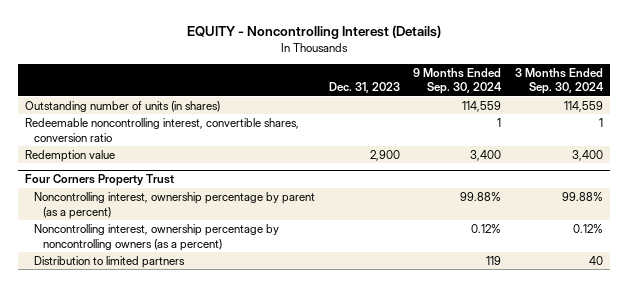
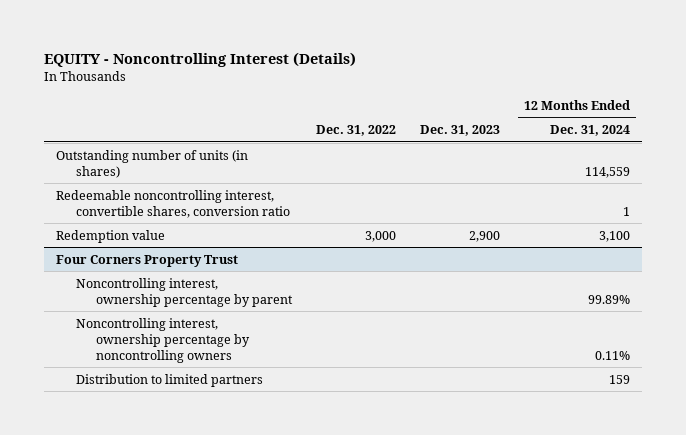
- | Dec. 31, 2023 | 9 Months Ended Sep. 30, 2024 | 3 Months Ended Sep. 30, 2024
+ | Dec. 31, 2022 | Dec. 31, 2023 | 12 Months Ended Dec. 31, 2024
@ Four Corners Property Trust
- Noncontrolling interest, ownership percentage by parent (as a percent) | | 99.88% | 99.88%
- Noncontrolling interest, ownership percentage by noncontrolling owners (as a percent) | | 0.12% | 0.12%
+ Noncontrolling interest, ownership percentage by parent | | | 99.89%
+ Noncontrolling interest, ownership percentage by noncontrolling owners | | | 0.11%

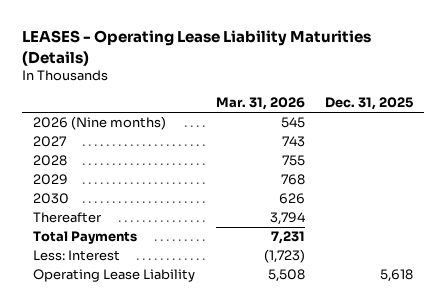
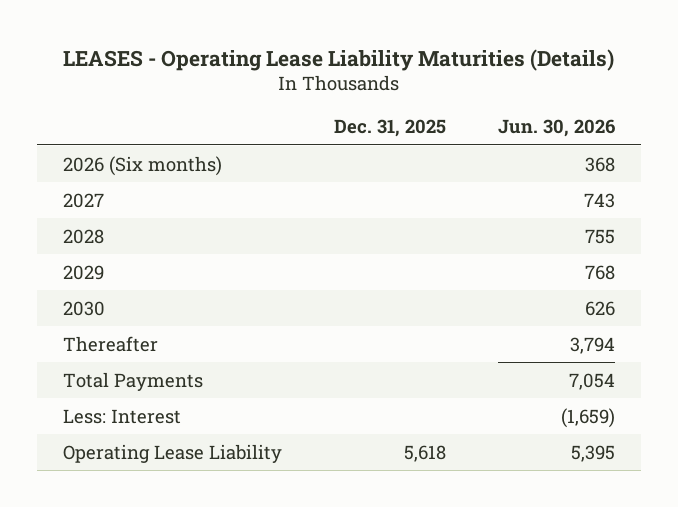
- | Mar. 31, 2026 | Dec. 31, 2025
+ | Dec. 31, 2025 | Jun. 30, 2026
- 2026 (Nine months) | 545 |
+ 2026 (Six months) | | 368

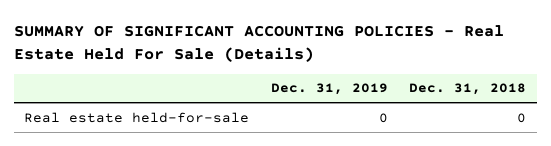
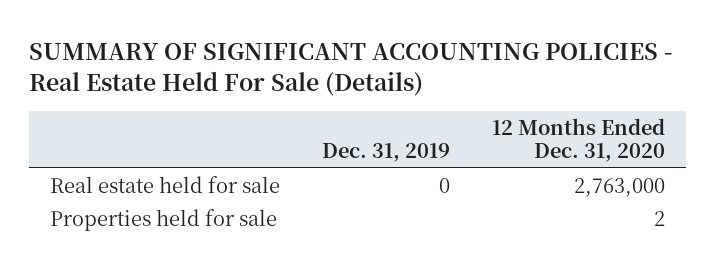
- | Dec. 31, 2019 | Dec. 31, 2018
+ | Dec. 31, 2019 | 12 Months Ended Dec. 31, 2020
- Real estate held-for-sale | 0 | 0
+ Real estate held for sale | 0 | 2,763,000
+ Properties held for sale | | 2

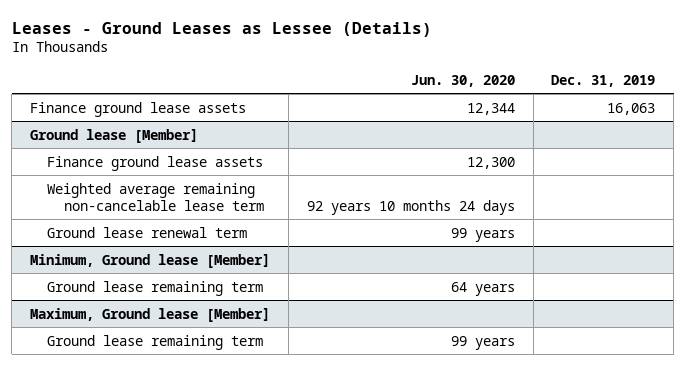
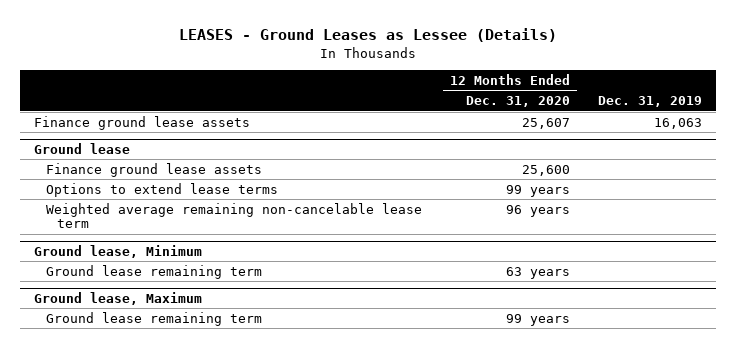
- Leases - Ground Leases as Lessee (Details)
+ LEASES - Ground Leases as Lessee (Details)
- | Jun. 30, 2020 | Dec. 31, 2019
+ | 12 Months Ended Dec. 31, 2020 | Dec. 31, 2019
- Ground lease [Member]
+ Ground lease
+ Options to extend lease terms | 99 years |
- Ground lease renewal term | 99 years |
- Minimum, Ground lease [Member]
+ Ground lease, Minimum
- Maximum, Ground lease [Member]
+ Ground lease, Maximum

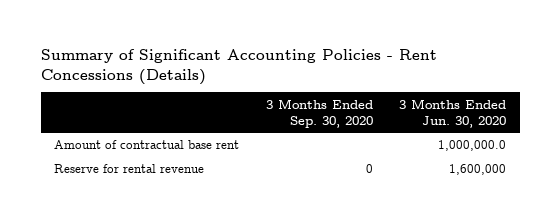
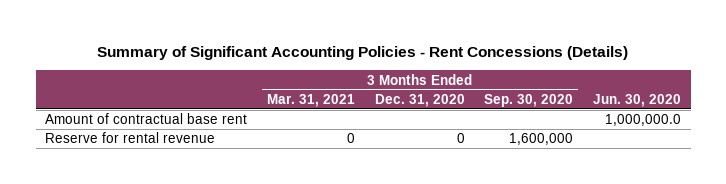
- | 3 Months Ended Sep. 30, 2020 | 3 Months Ended Jun. 30, 2020
+ | 3 Months Ended Mar. 31, 2021 | 3 Months Ended Dec. 31, 2020 | 3 Months Ended Sep. 30, 2020 | Jun. 30, 2020
- Reserve for rental revenue | 0 | 1,600,000
+ Reserve for rental revenue | 0 | 0 | 1,600,000 |

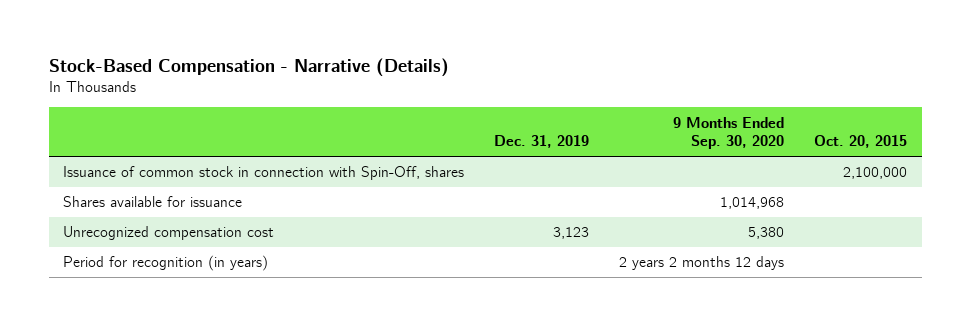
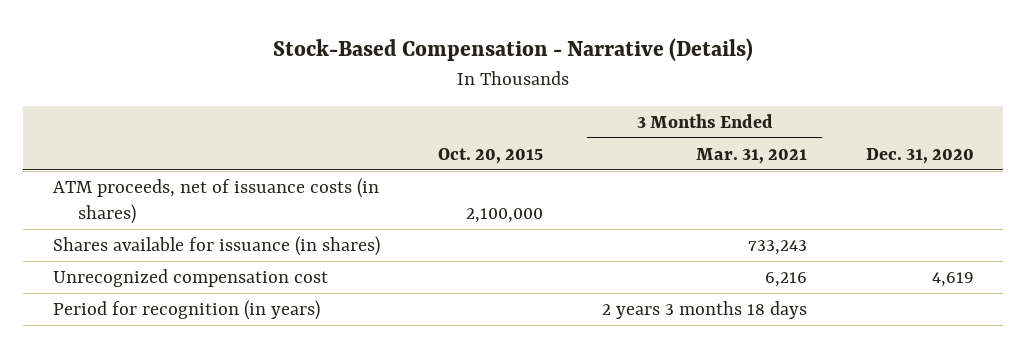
- | Dec. 31, 2019 | 9 Months Ended Sep. 30, 2020 | Oct. 20, 2015
+ | Oct. 20, 2015 | 3 Months Ended Mar. 31, 2021 | Dec. 31, 2020
- Issuance of common stock in connection with Spin-Off, shares | | | 2,100,000
- Shares available for issuance | | 1,014,968 |
+ ATM proceeds, net of issuance costs (in shares) | 2,100,000 | |
+ Shares available for issuance (in shares) | | 733,243 |

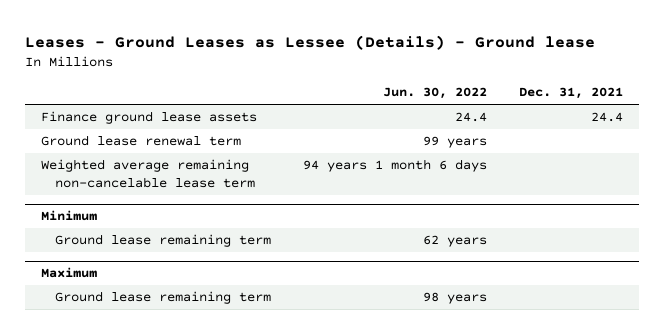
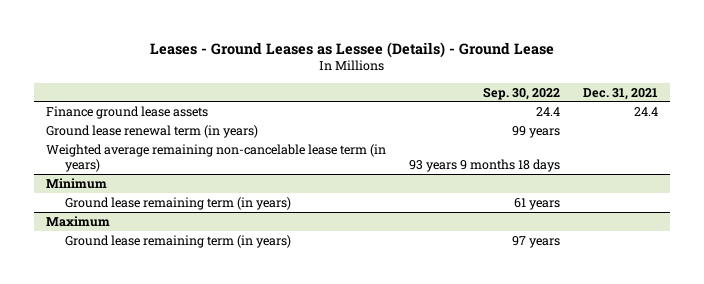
- Leases - Ground Leases as Lessee (Details) - Ground lease
+ Leases - Ground Leases as Lessee (Details) - Ground Lease
- | Jun. 30, 2022 | Dec. 31, 2021
+ | Sep. 30, 2022 | Dec. 31, 2021
- Ground lease renewal term | 99 years |
- Weighted average remaining non-cancelable lease term | 94 years 1 month 6 days |
+ Ground lease renewal term (in years) | 99 years |
+ Weighted average remaining non-cancelable lease term (in years) | 93 years 9 months 18 days |
@ Minimum
- Ground lease remaining term | 62 years |
+ Ground lease remaining term (in years) | 61 years |
@ Maximum
- Ground lease remaining term | 98 years |
+ Ground lease remaining term (in years) | 97 years |

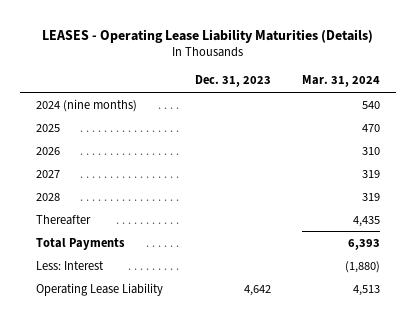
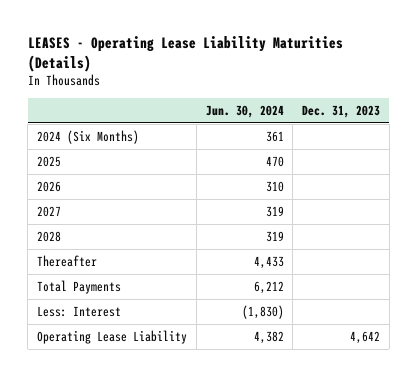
- | Dec. 31, 2023 | Mar. 31, 2024
+ | Jun. 30, 2024 | Dec. 31, 2023
- 2024 (nine months) | | 540
+ 2024 (Six Months) | 361 |

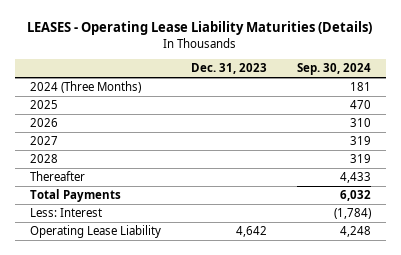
- | Jun. 30, 2024 | Dec. 31, 2023
+ | Dec. 31, 2023 | Sep. 30, 2024
- 2024 (Six Months) | 361 |
+ 2024 (Three Months) | | 181

